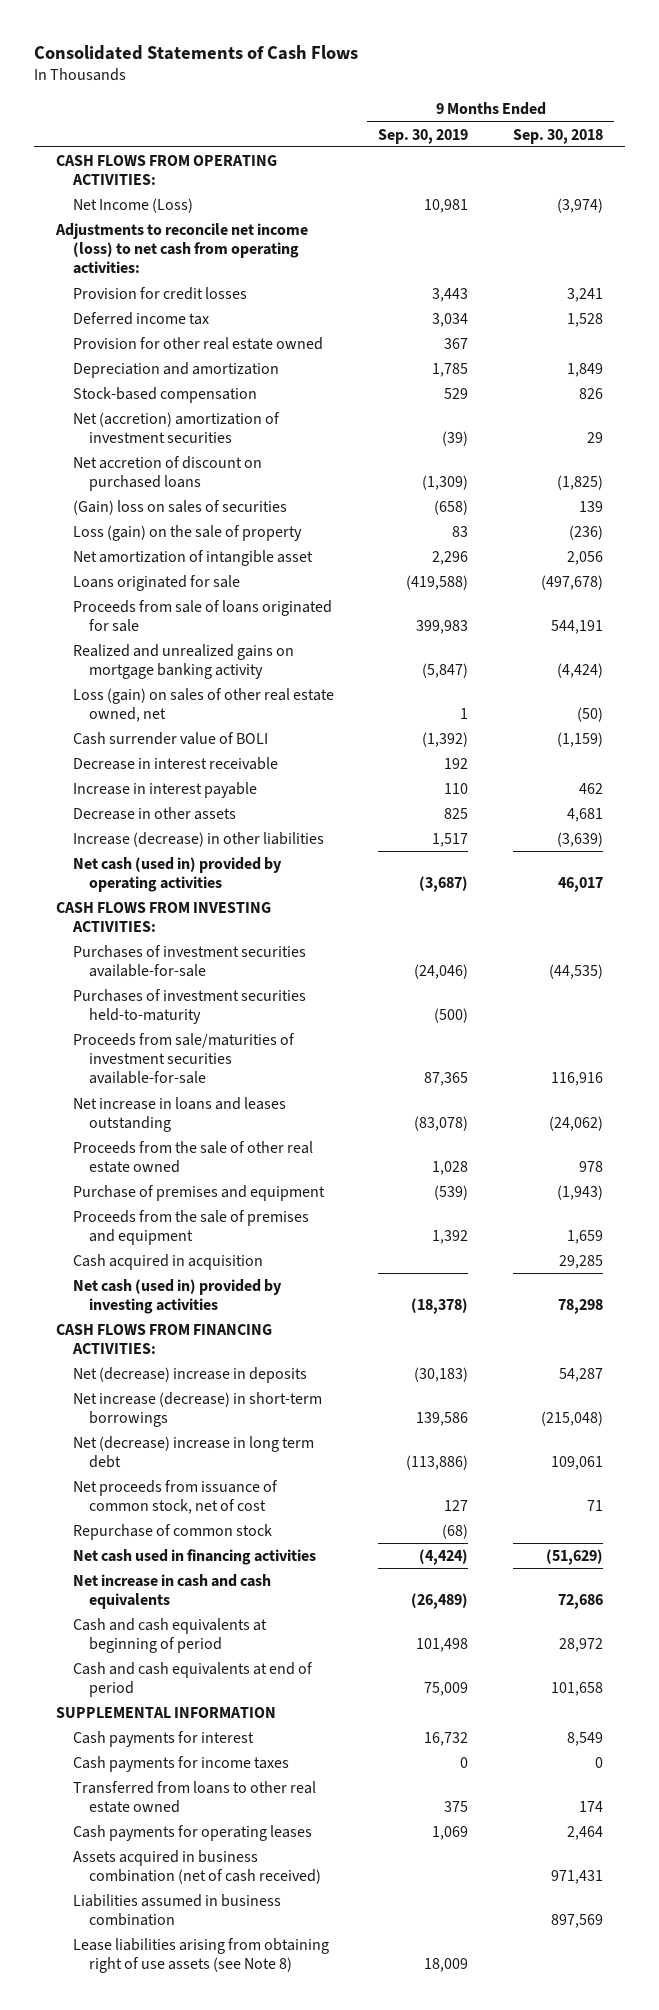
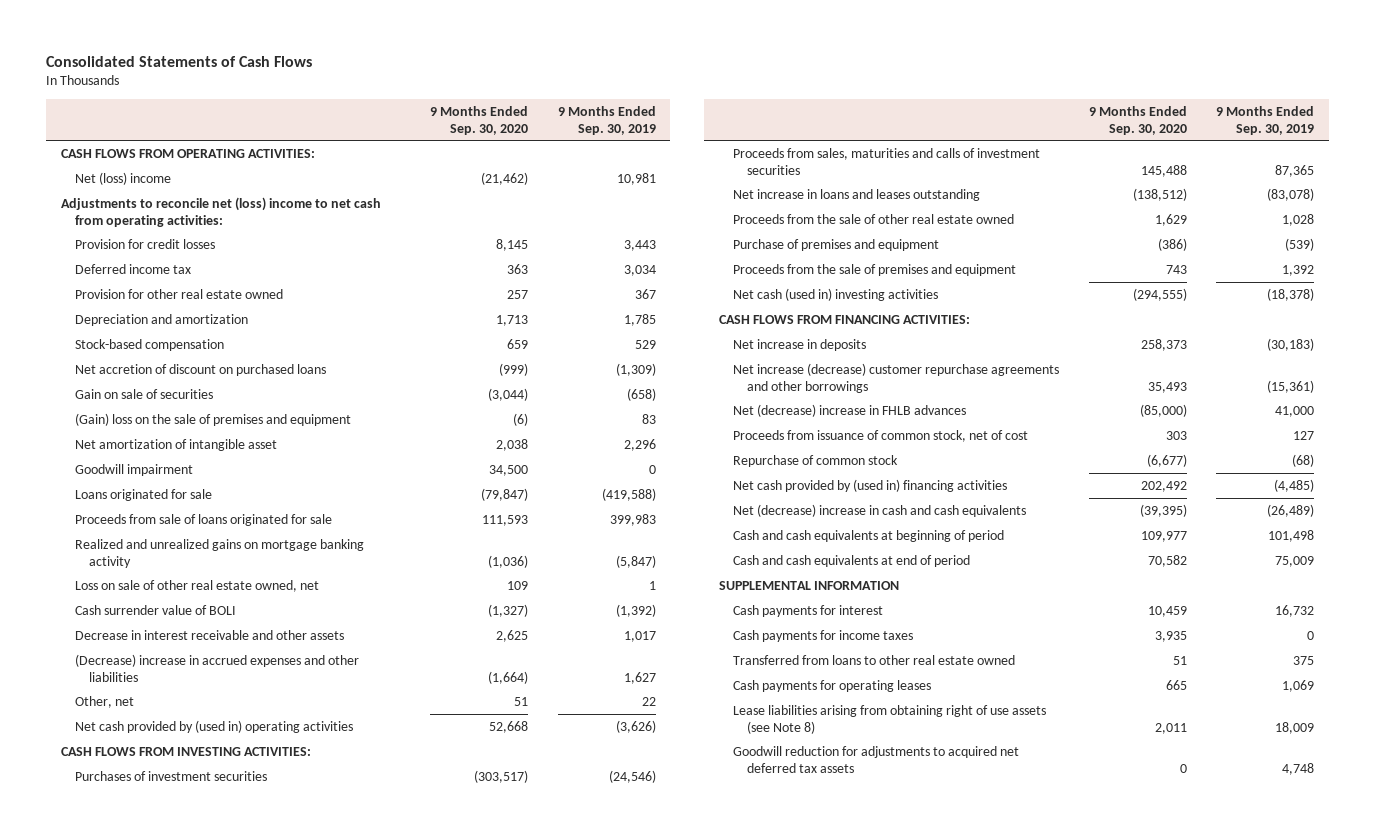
- | 9 Months Ended Sep. 30, 2019 | 9 Months Ended Sep. 30, 2018
+ | 9 Months Ended Sep. 30, 2020 | 9 Months Ended Sep. 30, 2019
- Net Income (Loss) | 10,981 | (3,974)
- Adjustments to reconcile net income (loss) to net cash from operating activities:
+ Net (loss) income | (21,462) | 10,981
+ Adjustments to reconcile net (loss) income to net cash from operating activities:
- Net (accretion) amortization of investment securities | (39) | 29
- (Gain) loss on sales of securities | (658) | 139
- Loss (gain) on the sale of property | 83 | (236)
+ Gain on sale of securities | (3,044) | (658)
+ (Gain) loss on the sale of premises and equipment | (6) | 83
+ Goodwill impairment | 34,500 | 0
- Loss (gain) on sales of other real estate owned, net | 1 | (50)
+ Loss on sale of other real estate owned, net | 109 | 1
- Decrease in interest receivable | 192 |
- Increase in interest payable | 110 | 462
- Decrease in other assets | 825 | 4,681
- Increase (decrease) in other liabilities | 1,517 | (3,639)
- Net cash (used in) provided by operating activities | (3,687) | 46,017
+ Decrease in interest receivable and other assets | 2,625 | 1,017
+ (Decrease) increase in accrued expenses and other liabilities | (1,664) | 1,627
+ Other, net | 51 | 22
+ Net cash provided by (used in) operating activities | 52,668 | (3,626)
- Purchases of investment securities available-for-sale | (24,046) | (44,535)
- Purchases of investment securities held-to-maturity | (500) |
- Proceeds from sale/maturities of investment securities available-for-sale | 87,365 | 116,916
+ Purchases of investment securities | (303,517) | (24,546)
+ Proceeds from sales, maturities and calls of investment securities | 145,488 | 87,365
- Cash acquired in acquisition | | 29,285
- Net cash (used in) provided by investing activities | (18,378) | 78,298
+ Net cash (used in) investing activities | (294,555) | (18,378)
- Net (decrease) increase in deposits | (30,183) | 54,287
- Net increase (decrease) in short-term borrowings | 139,586 | (215,048)
- Net (decrease) increase in long term debt | (113,886) | 109,061
- Net proceeds from issuance of common stock, net of cost | 127 | 71
+ Net increase in deposits | 258,373 | (30,183)
+ Net increase (decrease) customer repurchase agreements and other borrowings | 35,493 | (15,361)
+ Net (decrease) increase in FHLB advances | (85,000) | 41,000
+ Proceeds from issuance of common stock, net of cost | 303 | 127
- Net cash used in financing activities | (4,424) | (51,629)
- Net increase in cash and cash equivalents | (26,489) | 72,686
+ Net cash provided by (used in) financing activities | 202,492 | (4,485)
+ Net (decrease) increase in cash and cash equivalents | (39,395) | (26,489)
- Assets acquired in business combination (net of cash received) | | 971,431
- Liabilities assumed in business combination | | 897,569
+ Goodwill reduction for adjustments to acquired net deferred tax assets | 0 | 4,748

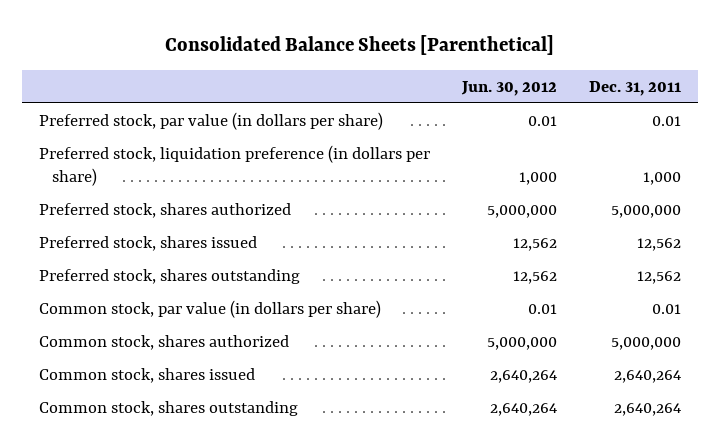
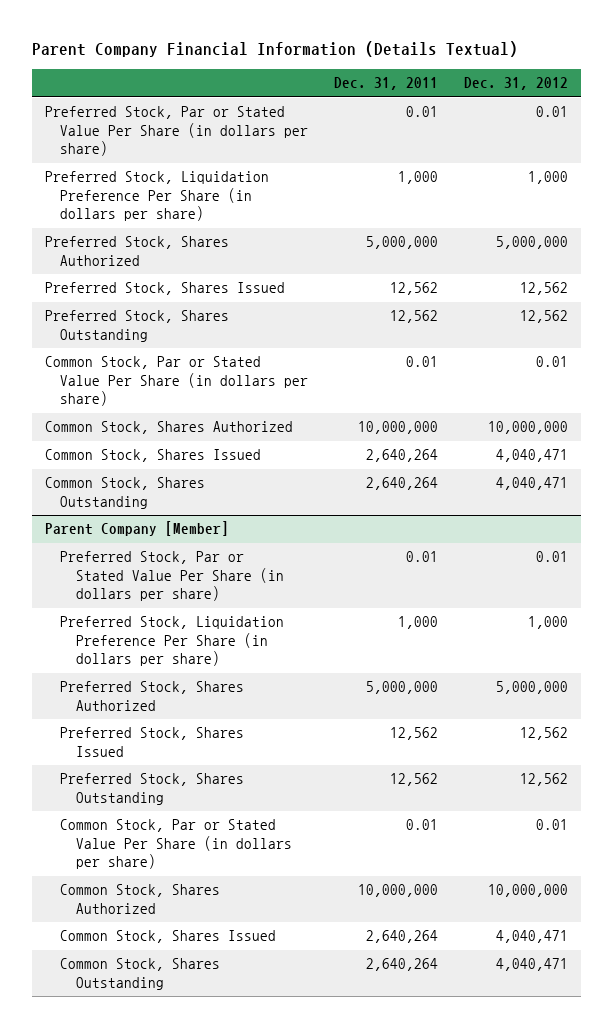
- Consolidated Balance Sheets [Parenthetical]
+ Parent Company Financial Information (Details Textual)
- | Jun. 30, 2012 | Dec. 31, 2011
+ | Dec. 31, 2011 | Dec. 31, 2012
- Preferred stock, par value (in dollars per share) | 0.01 | 0.01
- Preferred stock, liquidation preference (in dollars per share) | 1,000 | 1,000
- Preferred stock, shares authorized | 5,000,000 | 5,000,000
- Preferred stock, shares issued | 12,562 | 12,562
- Preferred stock, shares outstanding | 12,562 | 12,562
- Common stock, par value (in dollars per share) | 0.01 | 0.01
- Common stock, shares authorized | 5,000,000 | 5,000,000
- Common stock, shares issued | 2,640,264 | 2,640,264
- Common stock, shares outstanding | 2,640,264 | 2,640,264
+ Preferred Stock, Par or Stated Value Per Share (in dollars per share) | 0.01 | 0.01
+ Preferred Stock, Liquidation Preference Per Share (in dollars per share) | 1,000 | 1,000
+ Preferred Stock, Shares Authorized | 5,000,000 | 5,000,000
+ Preferred Stock, Shares Issued | 12,562 | 12,562
+ Preferred Stock, Shares Outstanding | 12,562 | 12,562
+ Common Stock, Par or Stated Value Per Share (in dollars per share) | 0.01 | 0.01
+ Common Stock, Shares Authorized | 10,000,000 | 10,000,000
+ Common Stock, Shares Issued | 2,640,264 | 4,040,471
+ Common Stock, Shares Outstanding | 2,640,264 | 4,040,471
+ Parent Company [Member]
+ Preferred Stock, Par or Stated Value Per Share (in dollars per share) | 0.01 | 0.01
+ Preferred Stock, Liquidation Preference Per Share (in dollars per share) | 1,000 | 1,000
+ Preferred Stock, Shares Authorized | 5,000,000 | 5,000,000
+ Preferred Stock, Shares Issued | 12,562 | 12,562
+ Preferred Stock, Shares Outstanding | 12,562 | 12,562
+ Common Stock, Par or Stated Value Per Share (in dollars per share) | 0.01 | 0.01
+ Common Stock, Shares Authorized | 10,000,000 | 10,000,000
+ Common Stock, Shares Issued | 2,640,264 | 4,040,471
+ Common Stock, Shares Outstanding | 2,640,264 | 4,040,471

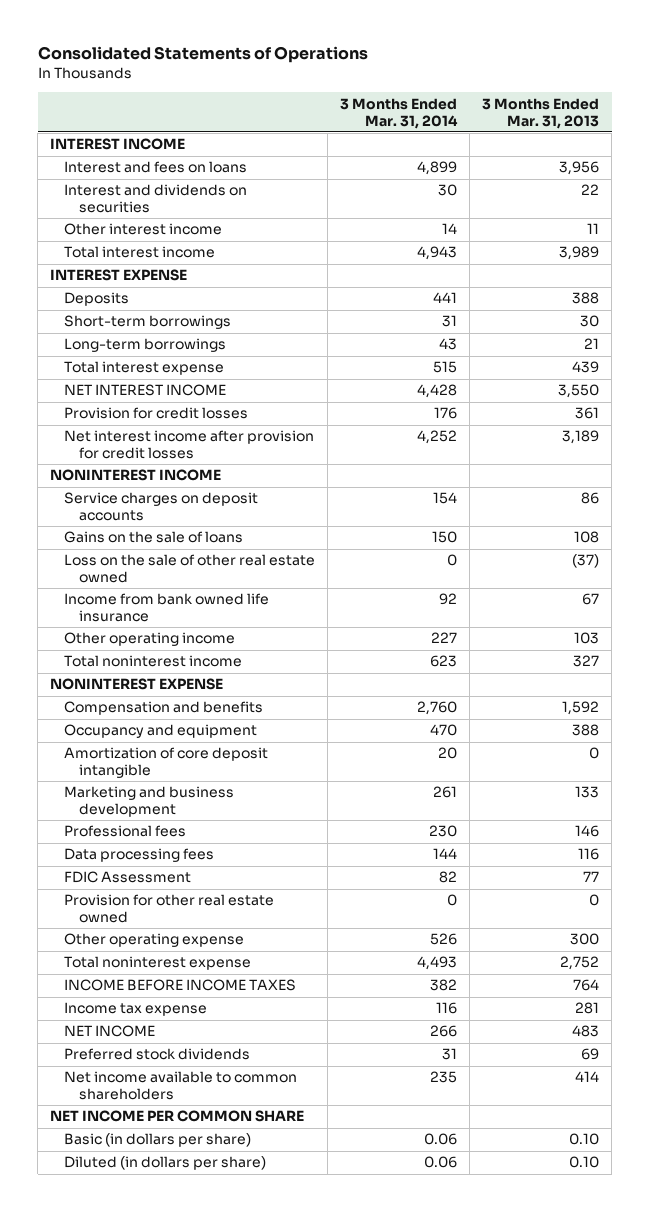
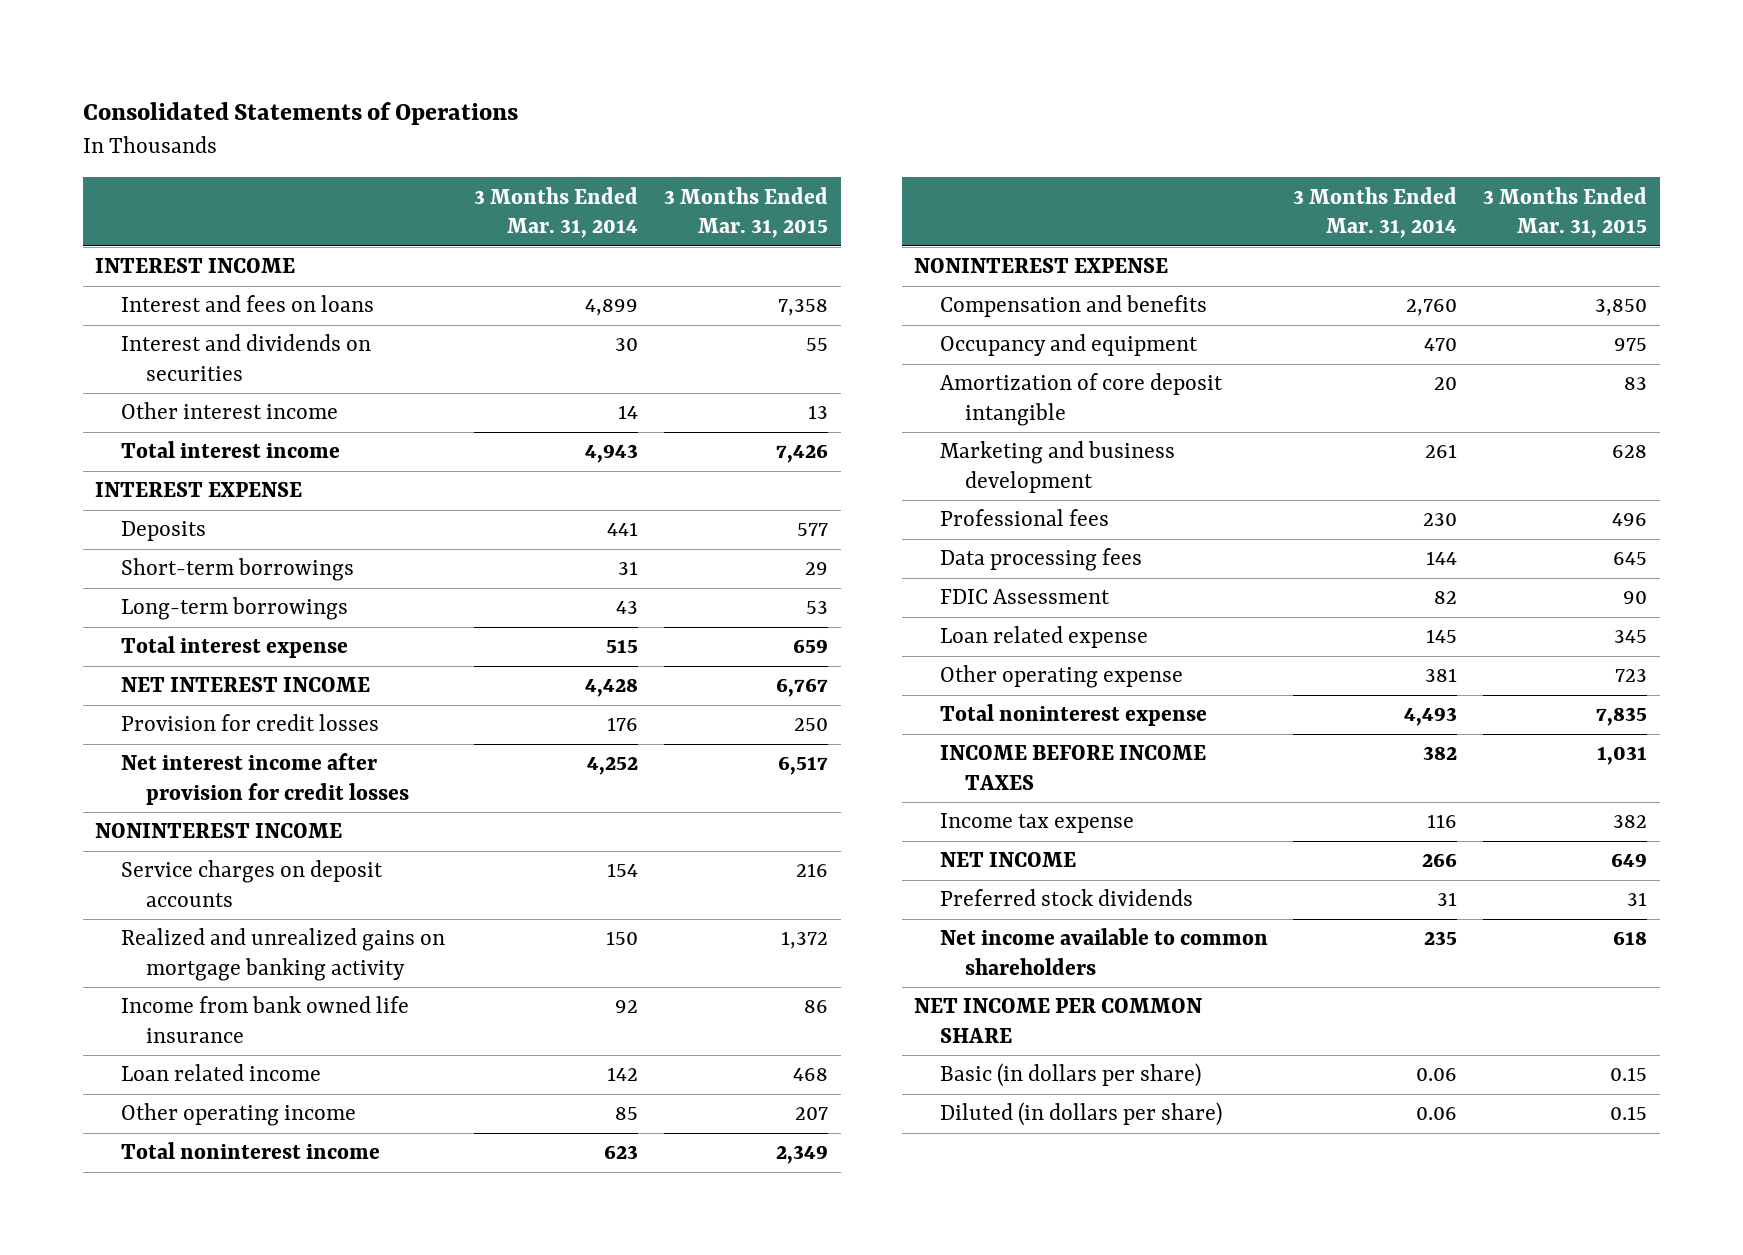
- | 3 Months Ended Mar. 31, 2014 | 3 Months Ended Mar. 31, 2013
+ | 3 Months Ended Mar. 31, 2014 | 3 Months Ended Mar. 31, 2015
- Gains on the sale of loans | 150 | 108
- Loss on the sale of other real estate owned | 0 | (37)
+ Realized and unrealized gains on mortgage banking activity | 150 | 1,372
- Other operating income | 227 | 103
+ Loan related income | 142 | 468
+ Other operating income | 85 | 207
- Provision for other real estate owned | 0 | 0
- Other operating expense | 526 | 300
+ Loan related expense | 145 | 345
+ Other operating expense | 381 | 723

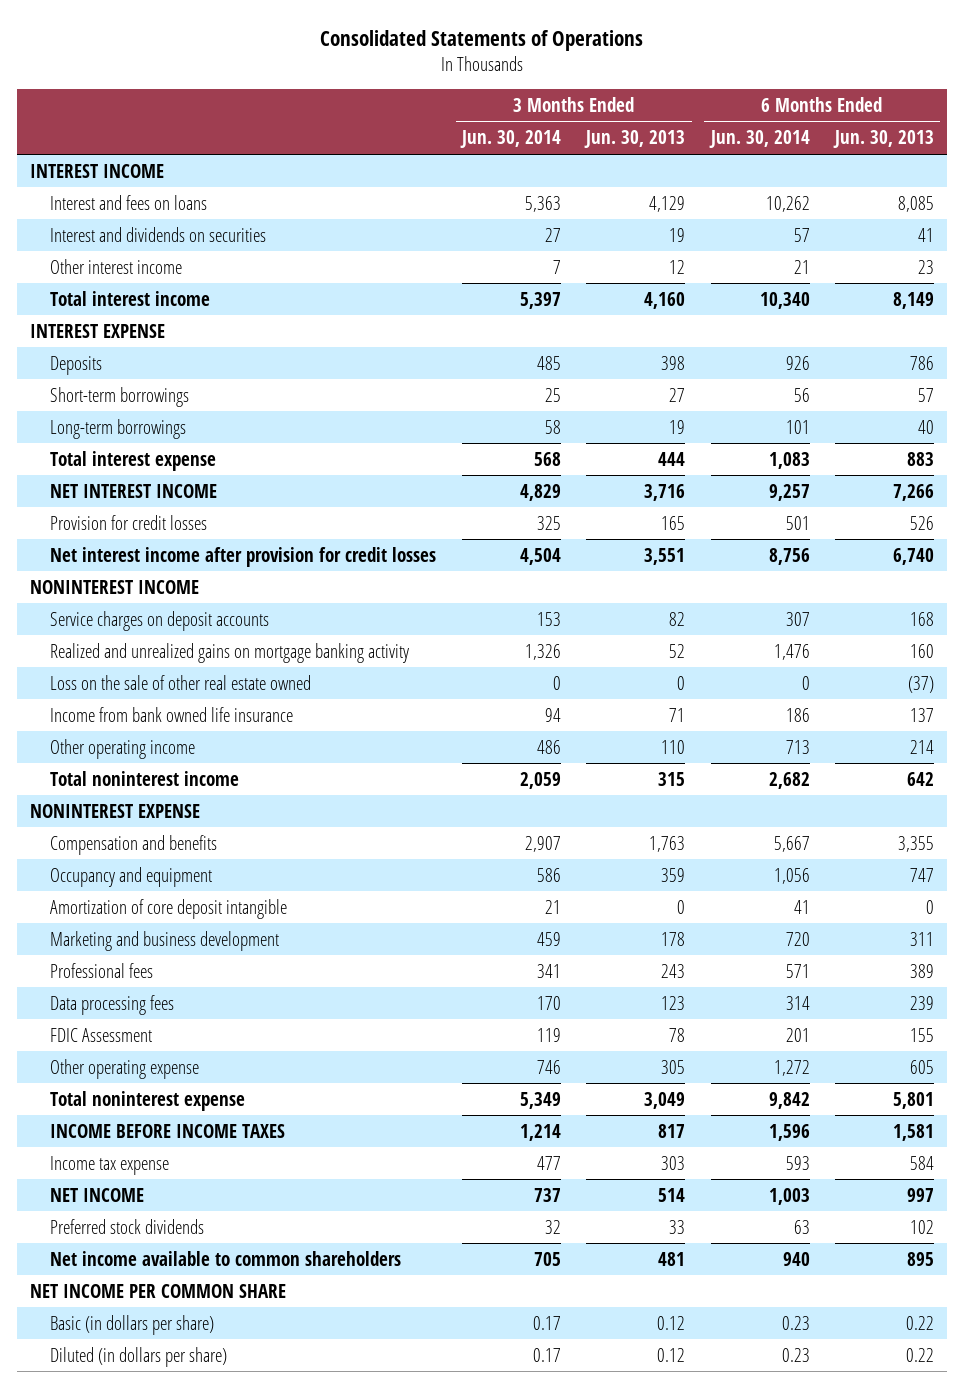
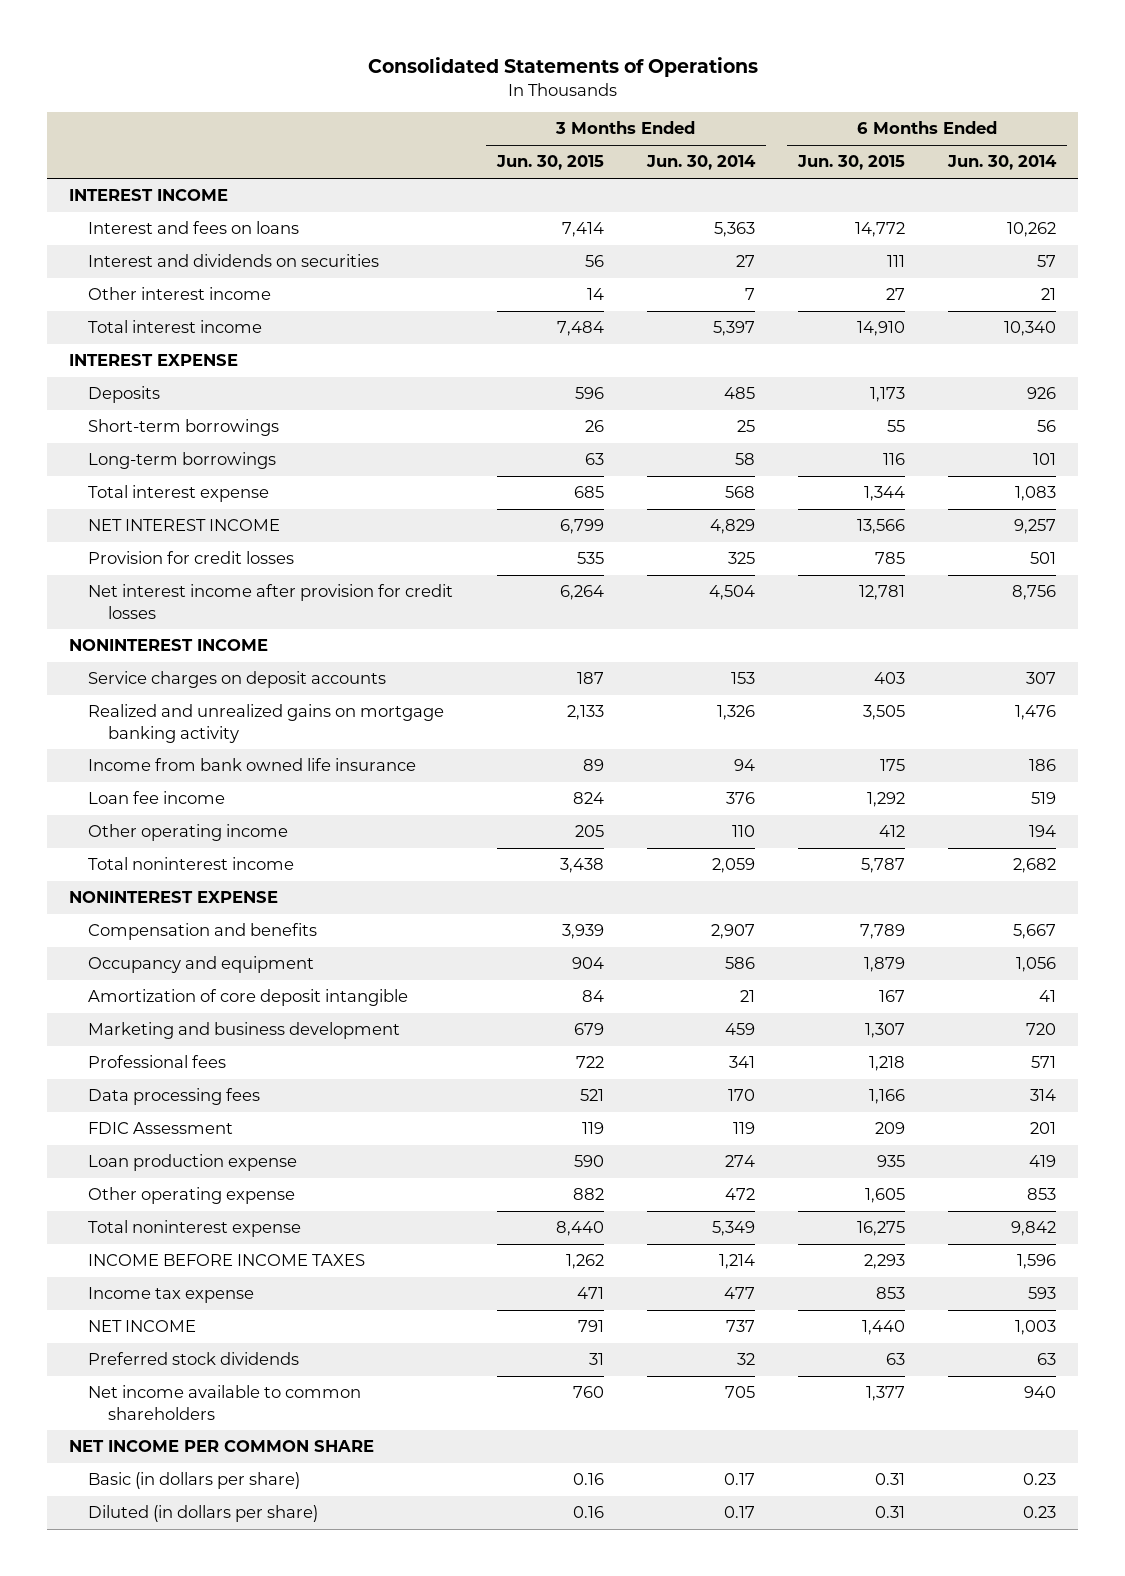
- | 3 Months Ended Jun. 30, 2014 | 3 Months Ended Jun. 30, 2013 | 6 Months Ended Jun. 30, 2014 | 6 Months Ended Jun. 30, 2013
+ | 3 Months Ended Jun. 30, 2015 | 3 Months Ended Jun. 30, 2014 | 6 Months Ended Jun. 30, 2015 | 6 Months Ended Jun. 30, 2014
- Loss on the sale of other real estate owned | 0 | 0 | 0 | (37)
- Other operating income | 486 | 110 | 713 | 214
+ Loan fee income | 824 | 376 | 1,292 | 519
+ Other operating income | 205 | 110 | 412 | 194
- Other operating expense | 746 | 305 | 1,272 | 605
+ Loan production expense | 590 | 274 | 935 | 419
+ Other operating expense | 882 | 472 | 1,605 | 853

